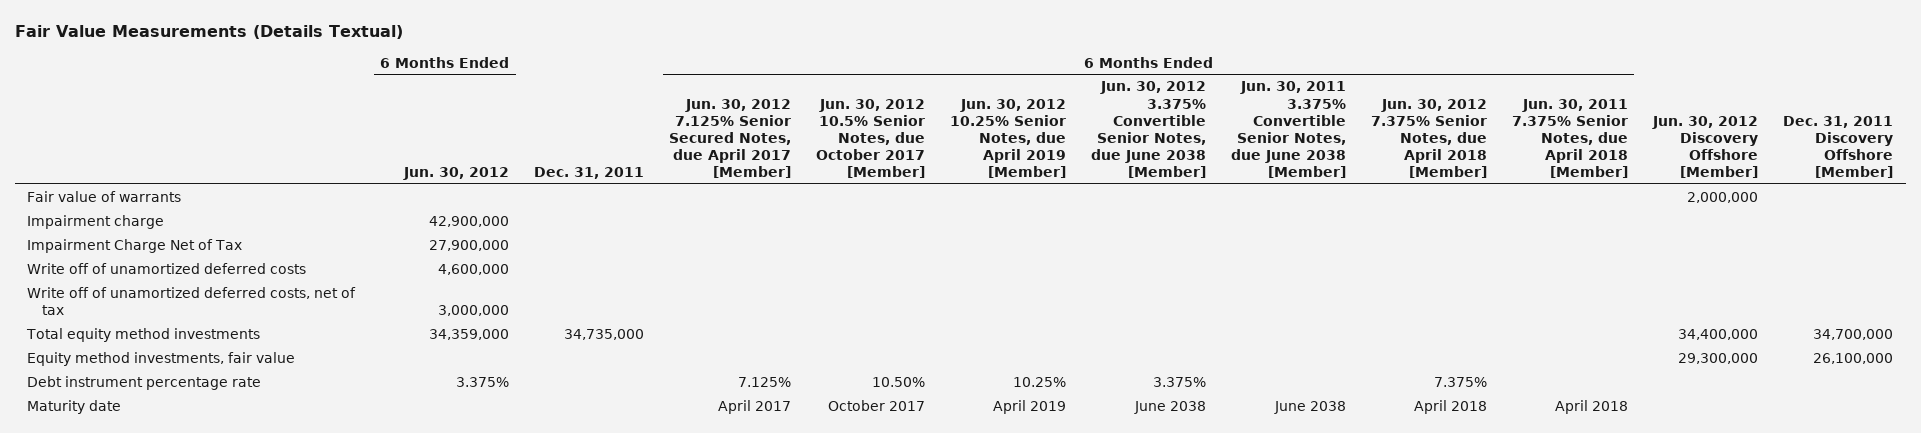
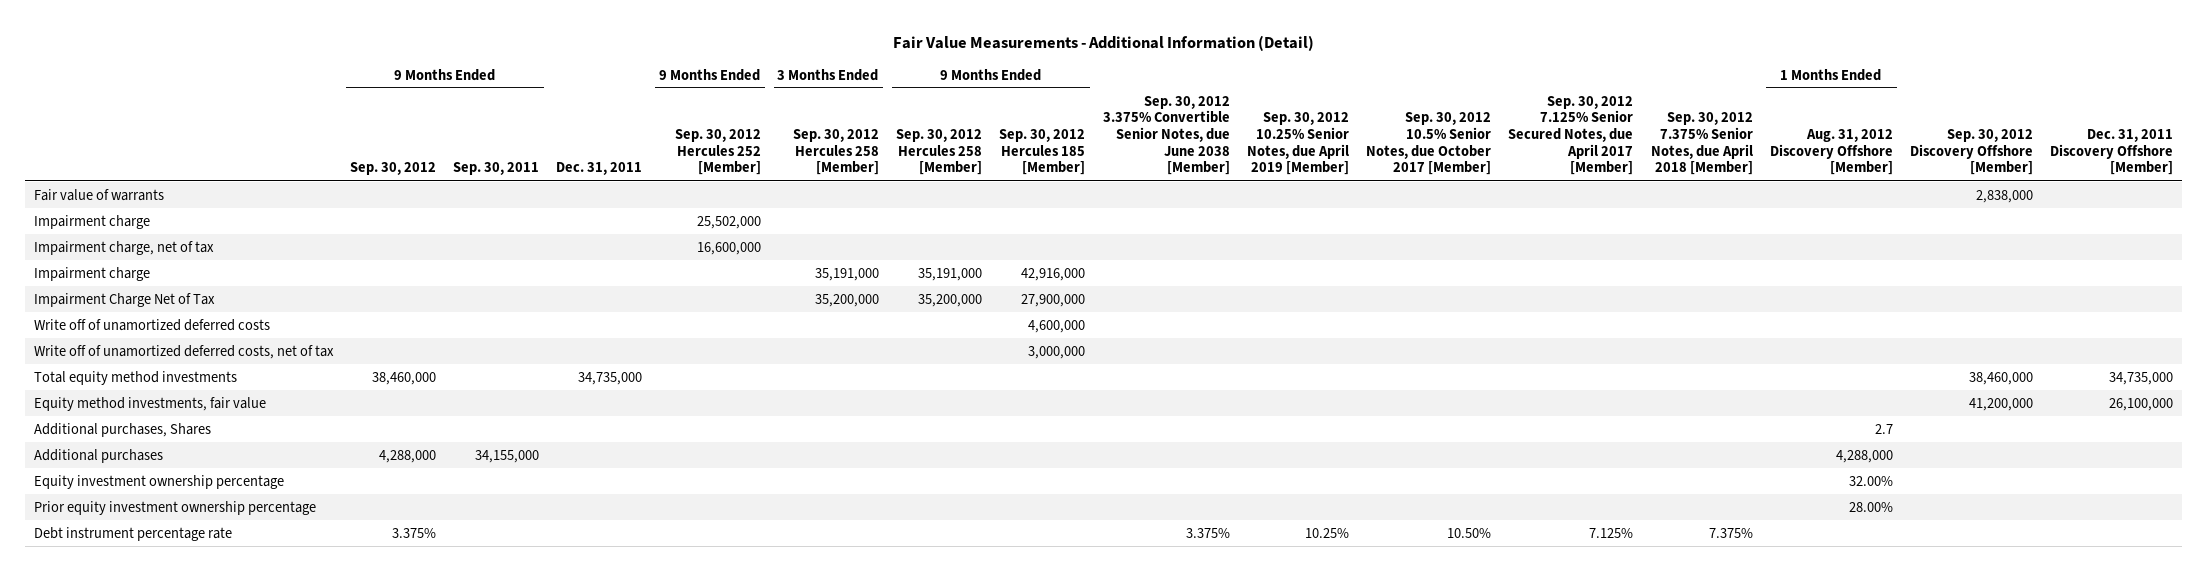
- Fair Value Measurements (Details Textual)
+ Fair Value Measurements - Additional Information (Detail)
- | 6 Months Ended Jun. 30, 2012 | Dec. 31, 2011 | 6 Months Ended Jun. 30, 2012 7.125% Senior Secured Notes, due April 2017 [Member] | 6 Months Ended Jun. 30, 2012 10.5% Senior Notes, due October 2017 [Member] | 6 Months Ended Jun. 30, 2012 10.25% Senior Notes, due April 2019 [Member] | 6 Months Ended Jun. 30, 2012 3.375% Convertible Senior Notes, due June 2038 [Member] | 6 Months Ended Jun. 30, 2011 3.375% Convertible Senior Notes, due June 2038 [Member] | 6 Months Ended Jun. 30, 2012 7.375% Senior Notes, due April 2018 [Member] | 6 Months Ended Jun. 30, 2011 7.375% Senior Notes, due April 2018 [Member] | Jun. 30, 2012 Discovery Offshore [Member] | Dec. 31, 2011 Discovery Offshore [Member]
+ | 9 Months Ended Sep. 30, 2012 | 9 Months Ended Sep. 30, 2011 | Dec. 31, 2011 | 9 Months Ended Sep. 30, 2012 Hercules 252 [Member] | 3 Months Ended Sep. 30, 2012 Hercules 258 [Member] | 9 Months Ended Sep. 30, 2012 Hercules 258 [Member] | 9 Months Ended Sep. 30, 2012 Hercules 185 [Member] | Sep. 30, 2012 3.375% Convertible Senior Notes, due June 2038 [Member] | Sep. 30, 2012 10.25% Senior Notes, due April 2019 [Member] | Sep. 30, 2012 10.5% Senior Notes, due October 2017 [Member] | Sep. 30, 2012 7.125% Senior Secured Notes, due April 2017 [Member] | Sep. 30, 2012 7.375% Senior Notes, due April 2018 [Member] | 1 Months Ended Aug. 31, 2012 Discovery Offshore [Member] | Sep. 30, 2012 Discovery Offshore [Member] | Dec. 31, 2011 Discovery Offshore [Member]
+ Impairment charge, net of tax | | | | 16,600,000 | | | | | | | | | | |
+ Impairment charge | | | | | 35,191,000 | 35,191,000 | 42,916,000 | | | | | | | |
- Total equity method investments | 34,359,000 | 34,735,000 | | | | | | | | 34,400,000 | 34,700,000
+ Total equity method investments | 38,460,000 | | 34,735,000 | | | | | | | | | | | 38,460,000 | 34,735,000
+ Additional purchases, Shares | | | | | | | | | | | | | 2.7 | |
+ Additional purchases | 4,288,000 | 34,155,000 | | | | | | | | | | | 4,288,000 | |
+ Equity investment ownership percentage | | | | | | | | | | | | | 32.00% | |
+ Prior equity investment ownership percentage | | | | | | | | | | | | | 28.00% | |
- Maturity date | | | April 2017 | October 2017 | April 2019 | June 2038 | June 2038 | April 2018 | April 2018 | |

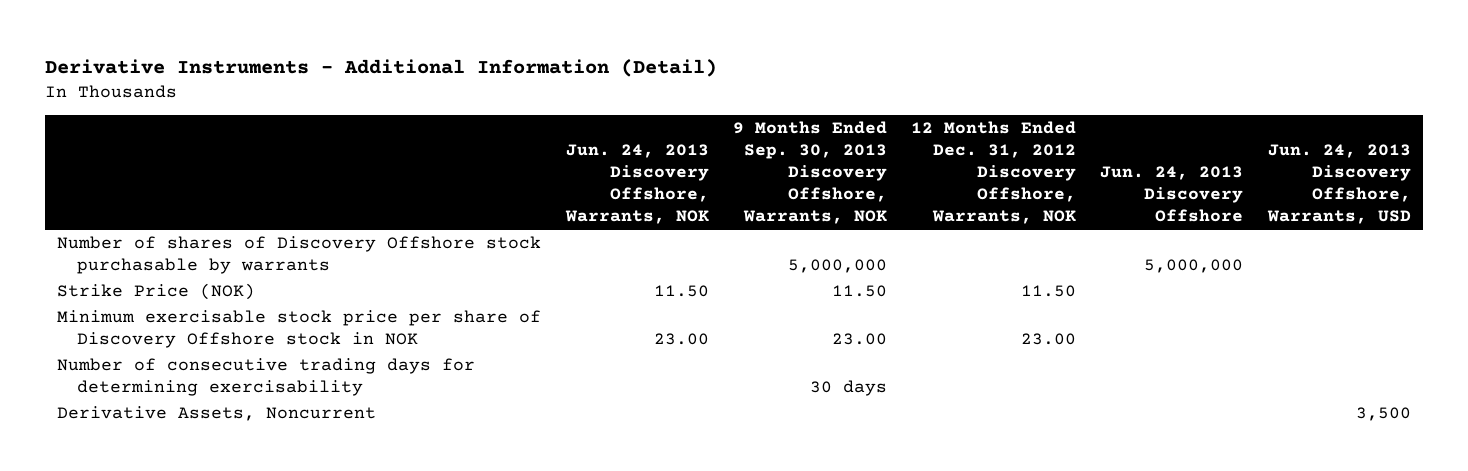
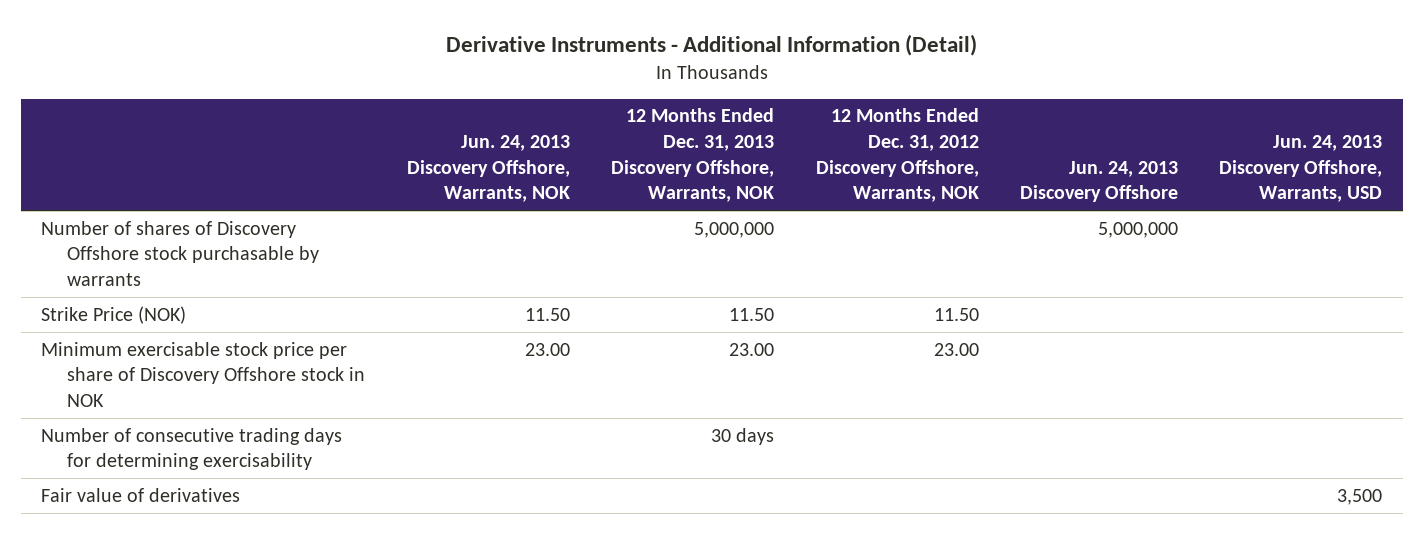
- | Jun. 24, 2013 Discovery Offshore, Warrants, NOK | 9 Months Ended Sep. 30, 2013 Discovery Offshore, Warrants, NOK | 12 Months Ended Dec. 31, 2012 Discovery Offshore, Warrants, NOK | Jun. 24, 2013 Discovery Offshore | Jun. 24, 2013 Discovery Offshore, Warrants, USD
+ | Jun. 24, 2013 Discovery Offshore, Warrants, NOK | 12 Months Ended Dec. 31, 2013 Discovery Offshore, Warrants, NOK | 12 Months Ended Dec. 31, 2012 Discovery Offshore, Warrants, NOK | Jun. 24, 2013 Discovery Offshore | Jun. 24, 2013 Discovery Offshore, Warrants, USD
- Derivative Assets, Noncurrent | | | | | 3,500
+ Fair value of derivatives | | | | | 3,500

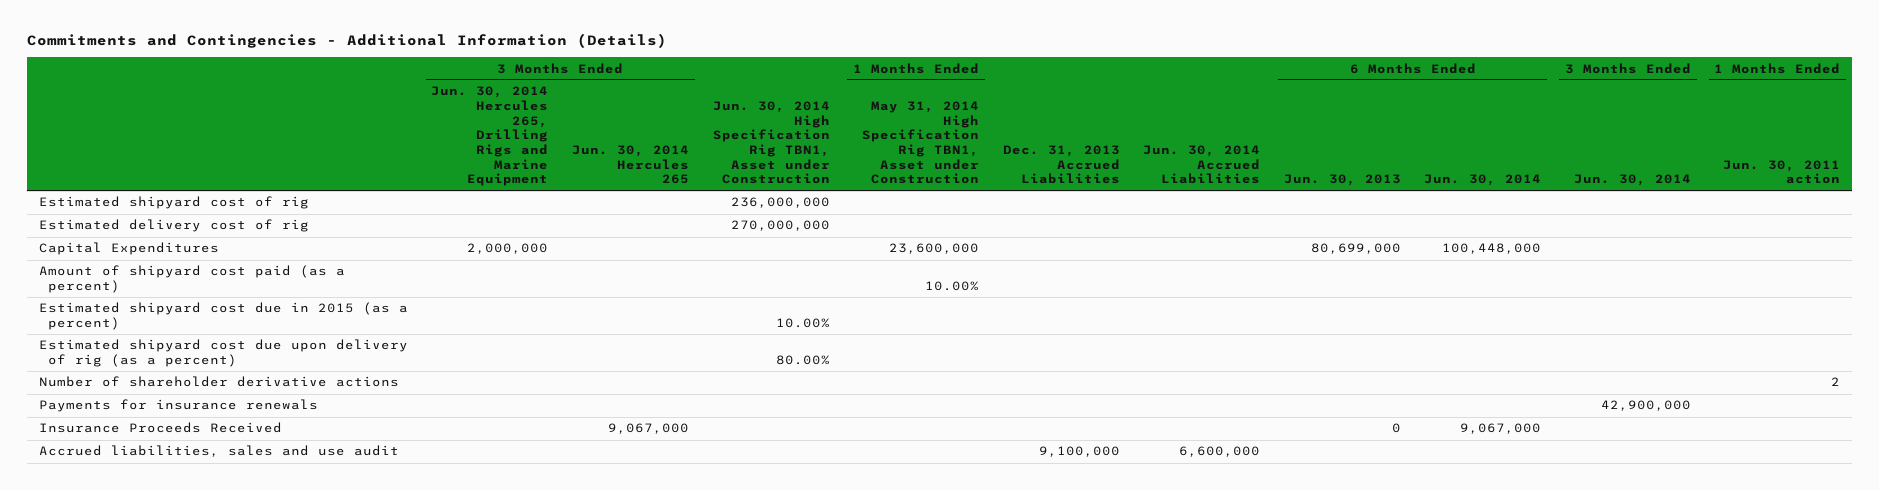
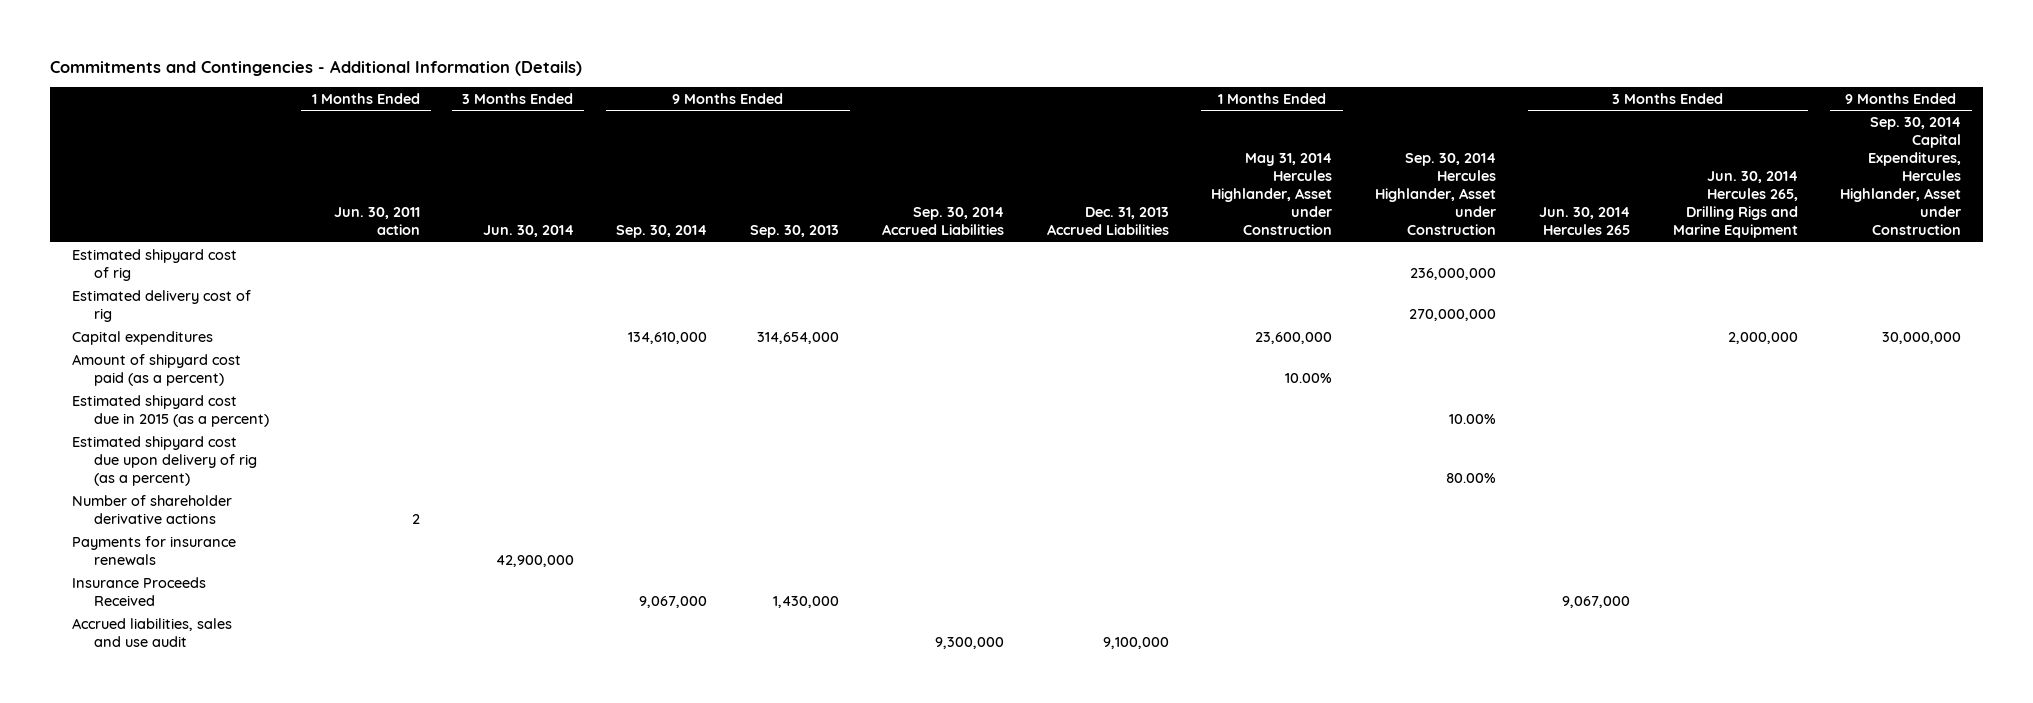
- | 3 Months Ended Jun. 30, 2014 Hercules 265, Drilling Rigs and Marine Equipment | 3 Months Ended Jun. 30, 2014 Hercules 265 | Jun. 30, 2014 High Specification Rig TBN1, Asset under Construction | 1 Months Ended May 31, 2014 High Specification Rig TBN1, Asset under Construction | Dec. 31, 2013 Accrued Liabilities | Jun. 30, 2014 Accrued Liabilities | 6 Months Ended Jun. 30, 2013 | 6 Months Ended Jun. 30, 2014 | 3 Months Ended Jun. 30, 2014 | 1 Months Ended Jun. 30, 2011 action
+ | 1 Months Ended Jun. 30, 2011 action | 3 Months Ended Jun. 30, 2014 | 9 Months Ended Sep. 30, 2014 | 9 Months Ended Sep. 30, 2013 | Sep. 30, 2014 Accrued Liabilities | Dec. 31, 2013 Accrued Liabilities | 1 Months Ended May 31, 2014 Hercules Highlander, Asset under Construction | Sep. 30, 2014 Hercules Highlander, Asset under Construction | 3 Months Ended Jun. 30, 2014 Hercules 265 | 3 Months Ended Jun. 30, 2014 Hercules 265, Drilling Rigs and Marine Equipment | 9 Months Ended Sep. 30, 2014 Capital Expenditures, Hercules Highlander, Asset under Construction
- Capital Expenditures | 2,000,000 | | | 23,600,000 | | | 80,699,000 | 100,448,000 | |
+ Capital expenditures | | | 134,610,000 | 314,654,000 | | | 23,600,000 | | | 2,000,000 | 30,000,000

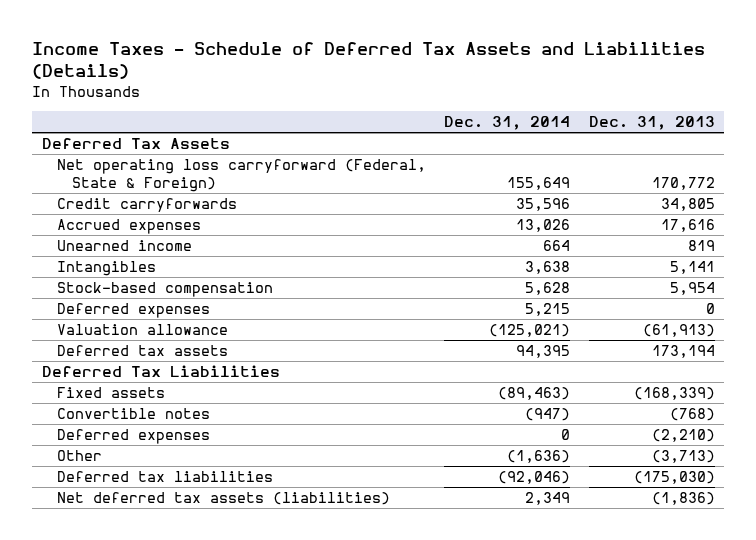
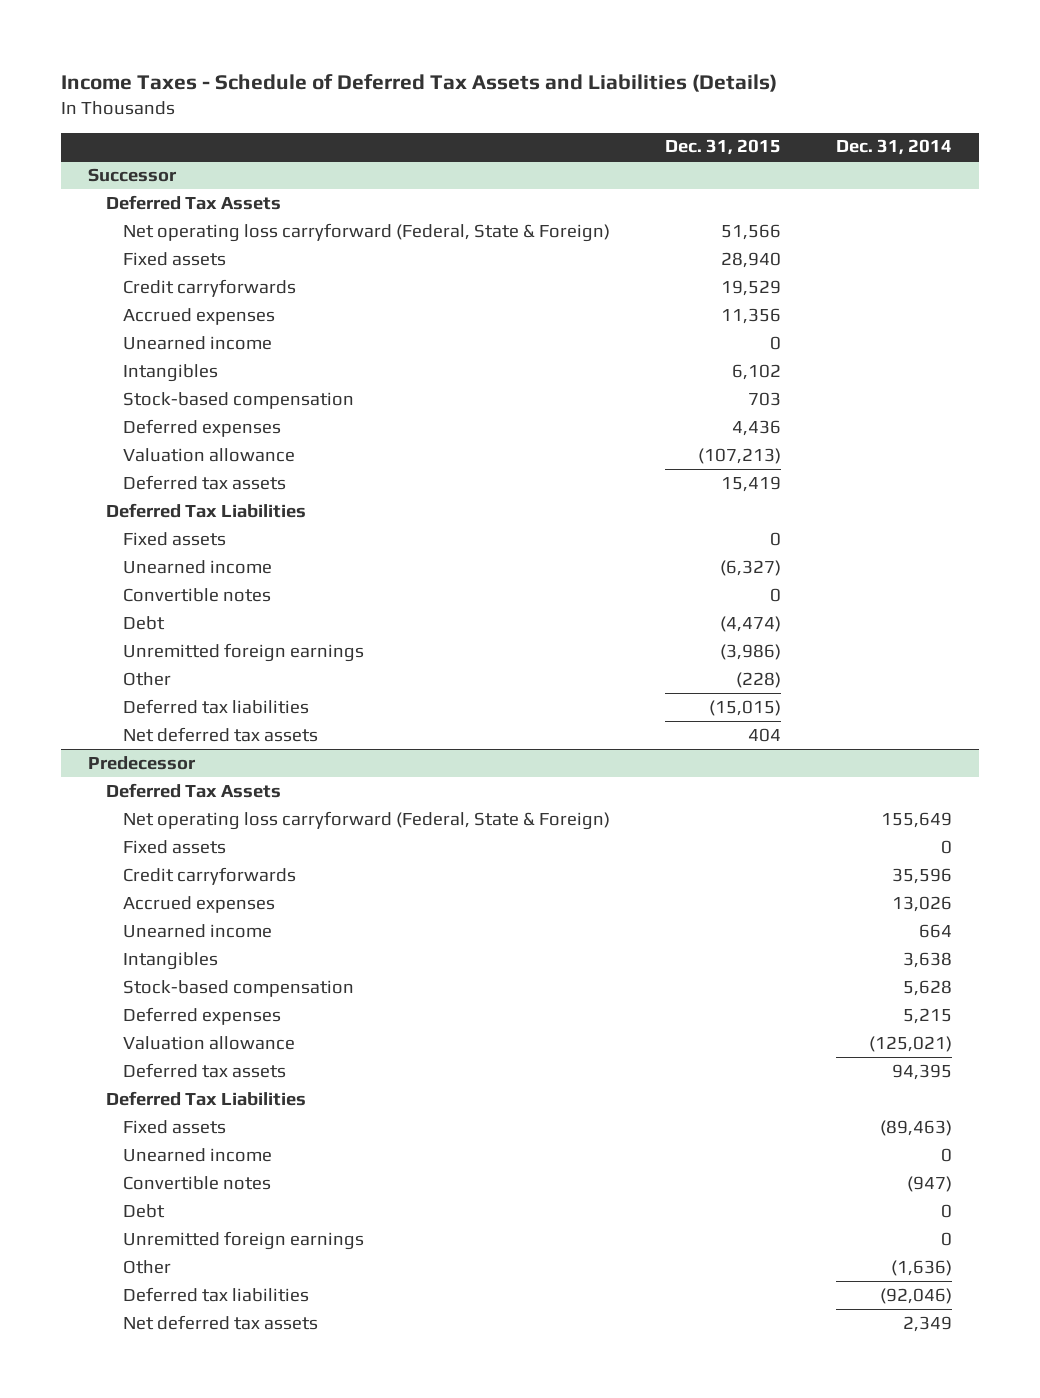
- | Dec. 31, 2014 | Dec. 31, 2013
+ | Dec. 31, 2015 | Dec. 31, 2014
+ Successor
+ Deferred Tax Assets
+ Net operating loss carryforward (Federal, State & Foreign) | 51,566 |
+ Fixed assets | 28,940 |
+ Credit carryforwards | 19,529 |
+ Accrued expenses | 11,356 |
+ Unearned income | 0 |
+ Intangibles | 6,102 |
+ Stock-based compensation | 703 |
+ Deferred expenses | 4,436 |
+ Valuation allowance | (107,213) |
+ Deferred tax assets | 15,419 |
+ Deferred Tax Liabilities
+ Fixed assets | 0 |
+ Unearned income | (6,327) |
+ Convertible notes | 0 |
+ Debt | (4,474) |
+ Unremitted foreign earnings | (3,986) |
+ Other | (228) |
+ Deferred tax liabilities | (15,015) |
+ Net deferred tax assets | 404 |
+ Predecessor
+ Fixed assets | | 0
+ Unearned income | | 0
- Deferred expenses | 0 | (2,210)
+ Debt | | 0
+ Unremitted foreign earnings | | 0
- Net deferred tax assets (liabilities) | 2,349 | (1,836)
+ Net deferred tax assets | | 2,349

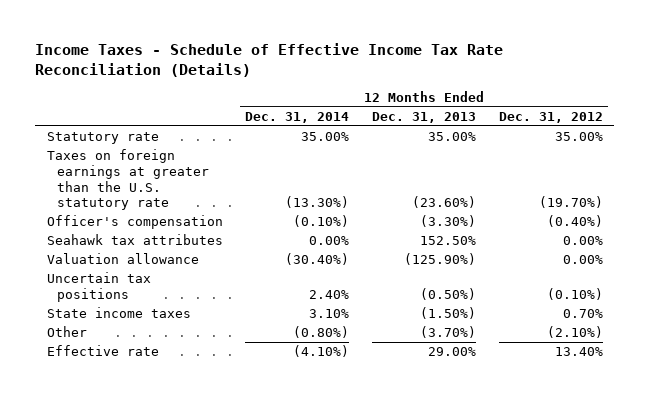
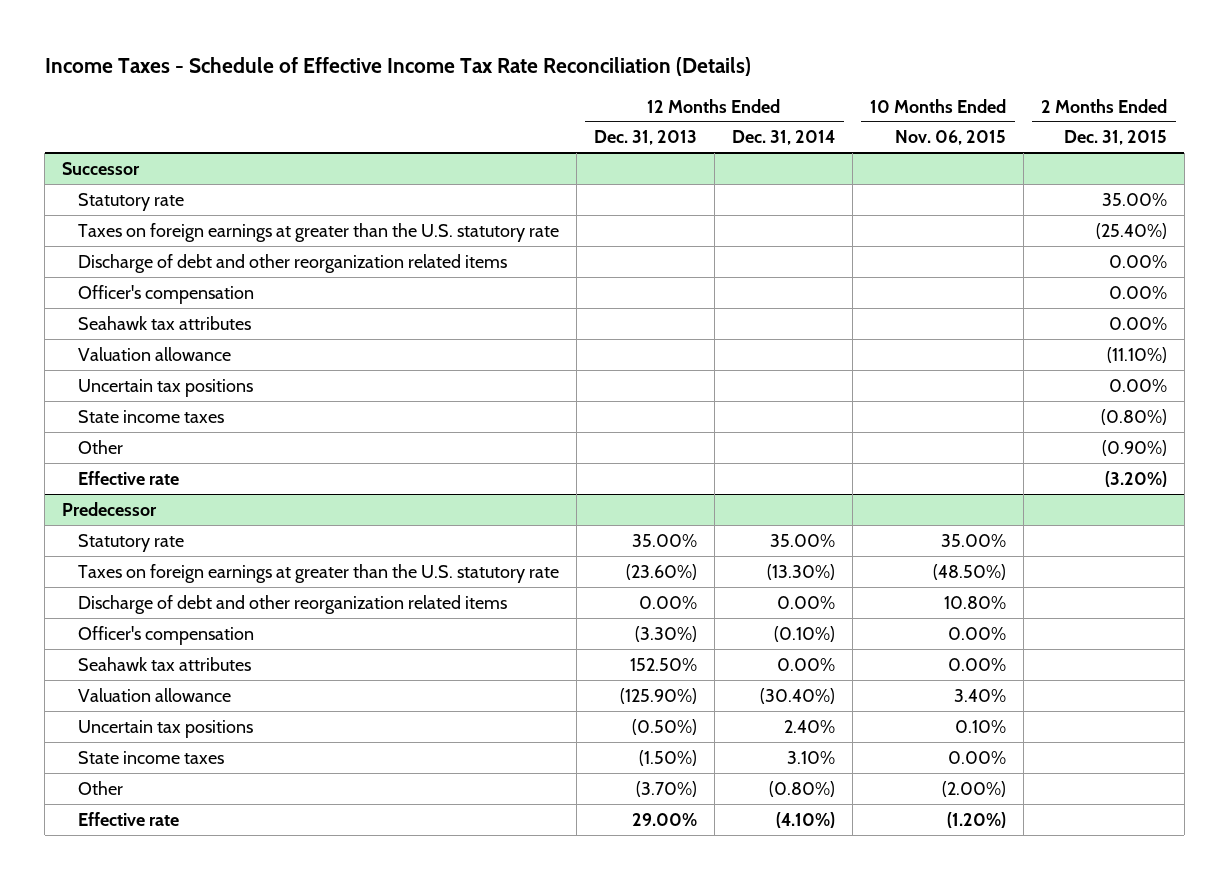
- | 12 Months Ended Dec. 31, 2014 | 12 Months Ended Dec. 31, 2013 | 12 Months Ended Dec. 31, 2012
+ | 12 Months Ended Dec. 31, 2013 | 12 Months Ended Dec. 31, 2014 | 10 Months Ended Nov. 06, 2015 | 2 Months Ended Dec. 31, 2015
+ Successor
+ Statutory rate | | | | 35.00%
+ Taxes on foreign earnings at greater than the U.S. statutory rate | | | | (25.40%)
+ Discharge of debt and other reorganization related items | | | | 0.00%
+ Officer's compensation | | | | 0.00%
+ Seahawk tax attributes | | | | 0.00%
+ Valuation allowance | | | | (11.10%)
+ Uncertain tax positions | | | | 0.00%
+ State income taxes | | | | (0.80%)
+ Other | | | | (0.90%)
+ Effective rate | | | | (3.20%)
+ Predecessor
+ Discharge of debt and other reorganization related items | 0.00% | 0.00% | 10.80% |

